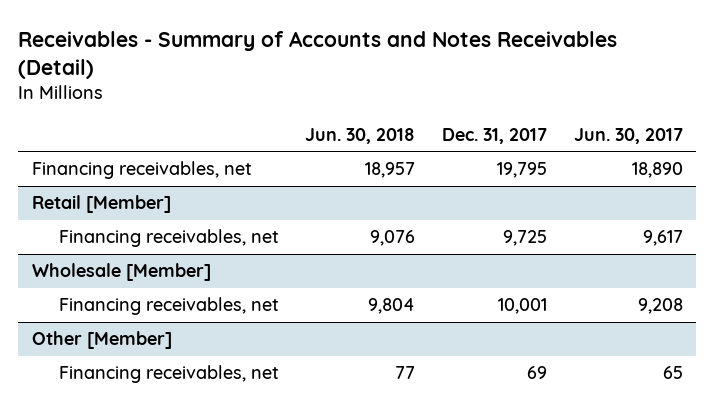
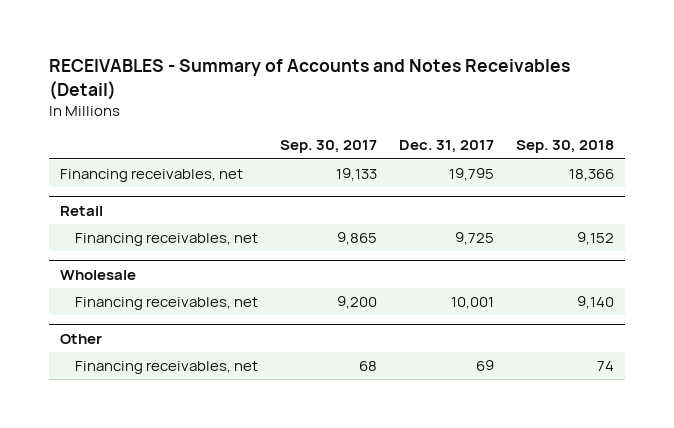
- Receivables - Summary of Accounts and Notes Receivables (Detail)
+ RECEIVABLES - Summary of Accounts and Notes Receivables (Detail)
- | Jun. 30, 2018 | Dec. 31, 2017 | Jun. 30, 2017
+ | Sep. 30, 2017 | Dec. 31, 2017 | Sep. 30, 2018
- Retail [Member]
+ Retail
- Wholesale [Member]
+ Wholesale
- Other [Member]
+ Other

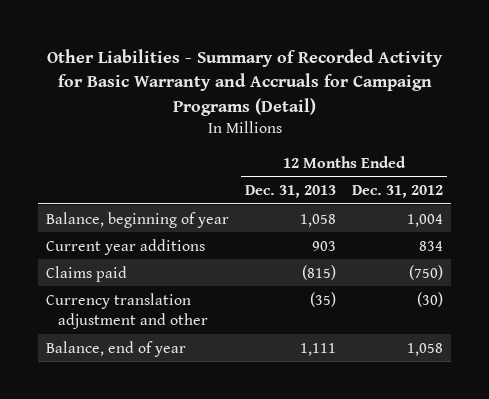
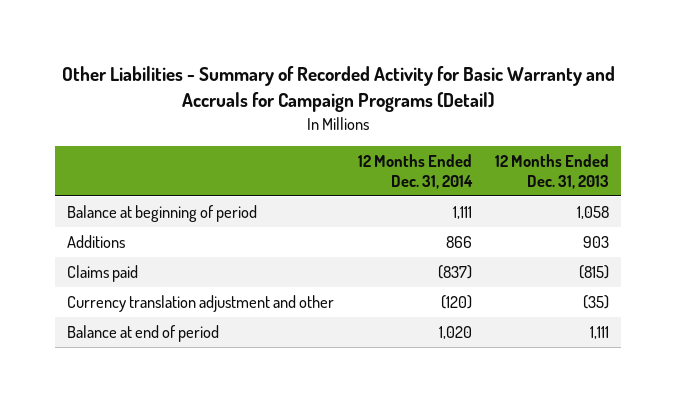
- | 12 Months Ended Dec. 31, 2013 | 12 Months Ended Dec. 31, 2012
+ | 12 Months Ended Dec. 31, 2014 | 12 Months Ended Dec. 31, 2013
- Balance, beginning of year | 1,058 | 1,004
- Current year additions | 903 | 834
+ Balance at beginning of period | 1,111 | 1,058
+ Additions | 866 | 903
- Balance, end of year | 1,111 | 1,058
+ Balance at end of period | 1,020 | 1,111

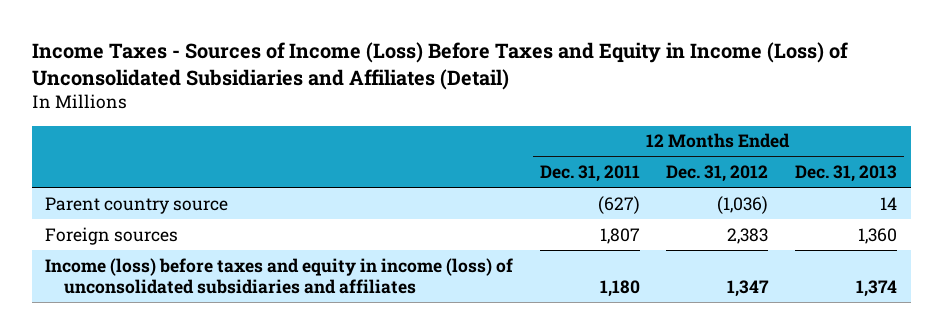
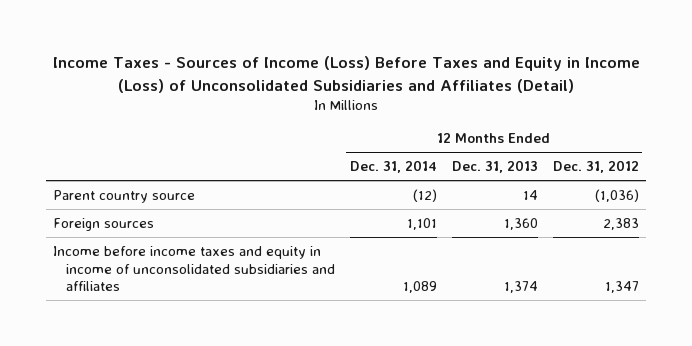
- | 12 Months Ended Dec. 31, 2011 | 12 Months Ended Dec. 31, 2012 | 12 Months Ended Dec. 31, 2013
+ | 12 Months Ended Dec. 31, 2014 | 12 Months Ended Dec. 31, 2013 | 12 Months Ended Dec. 31, 2012
- Income (loss) before taxes and equity in income (loss) of unconsolidated subsidiaries and affiliates | 1,180 | 1,347 | 1,374
+ Income before income taxes and equity in income of unconsolidated subsidiaries and affiliates | 1,089 | 1,374 | 1,347

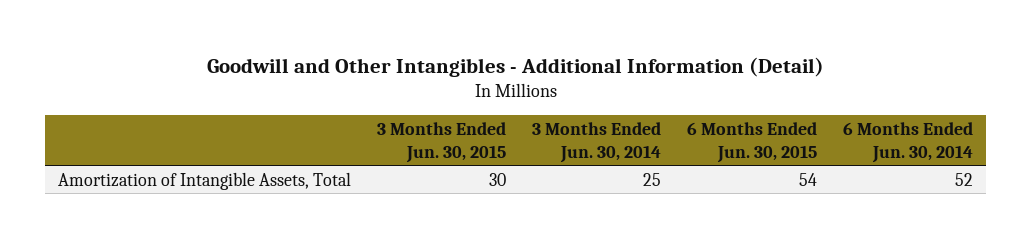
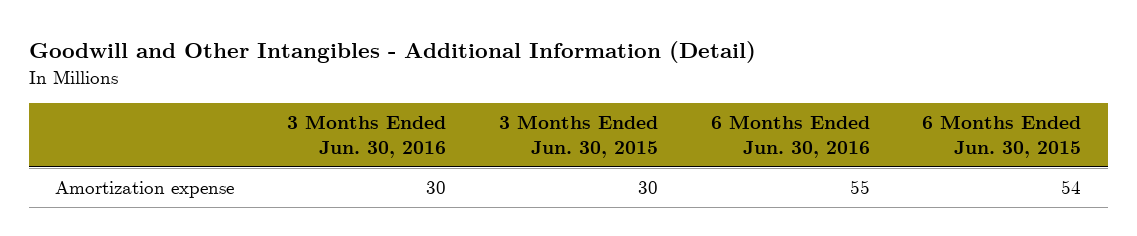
- | 3 Months Ended Jun. 30, 2015 | 3 Months Ended Jun. 30, 2014 | 6 Months Ended Jun. 30, 2015 | 6 Months Ended Jun. 30, 2014
+ | 3 Months Ended Jun. 30, 2016 | 3 Months Ended Jun. 30, 2015 | 6 Months Ended Jun. 30, 2016 | 6 Months Ended Jun. 30, 2015
- Amortization of Intangible Assets, Total | 30 | 25 | 54 | 52
+ Amortization expense | 30 | 30 | 55 | 54

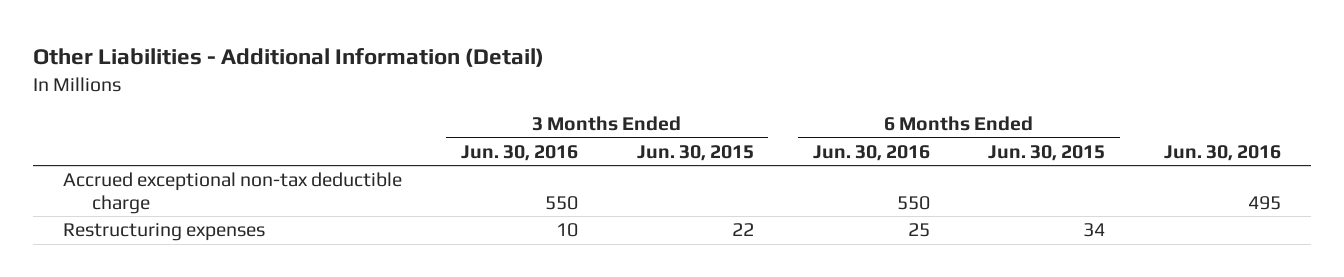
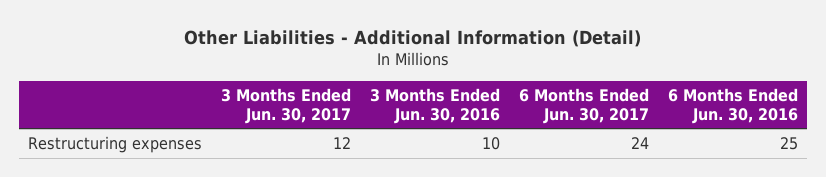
- | 3 Months Ended Jun. 30, 2016 | 3 Months Ended Jun. 30, 2015 | 6 Months Ended Jun. 30, 2016 | 6 Months Ended Jun. 30, 2015 | Jun. 30, 2016
+ | 3 Months Ended Jun. 30, 2017 | 3 Months Ended Jun. 30, 2016 | 6 Months Ended Jun. 30, 2017 | 6 Months Ended Jun. 30, 2016
- Accrued exceptional non-tax deductible charge | 550 | | 550 | | 495

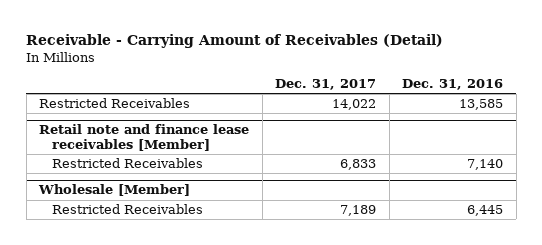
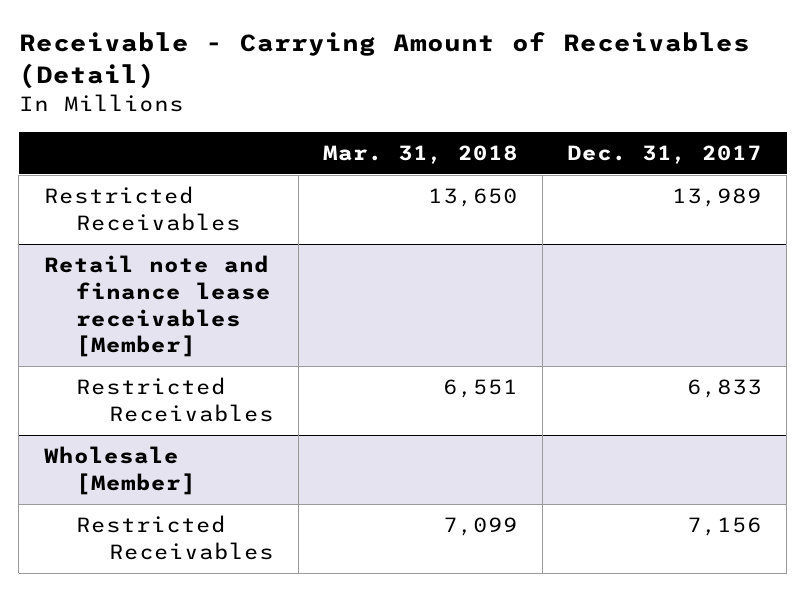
- | Dec. 31, 2017 | Dec. 31, 2016
+ | Mar. 31, 2018 | Dec. 31, 2017
- Restricted Receivables | 14,022 | 13,585
+ Restricted Receivables | 13,650 | 13,989
@ Wholesale [Member]
- Restricted Receivables | 7,189 | 6,445
+ Restricted Receivables | 7,099 | 7,156

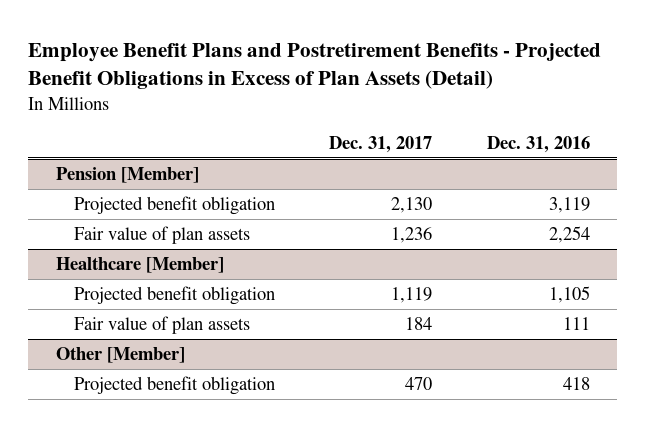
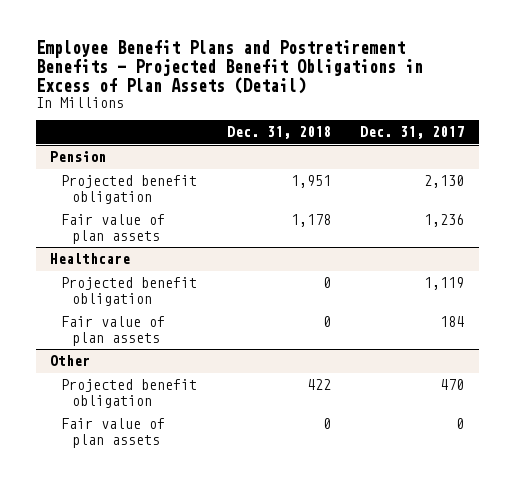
- | Dec. 31, 2017 | Dec. 31, 2016
+ | Dec. 31, 2018 | Dec. 31, 2017
- Pension [Member]
+ Pension
- Healthcare [Member]
+ Healthcare
- Other [Member]
+ Other
+ Fair value of plan assets | 0 | 0

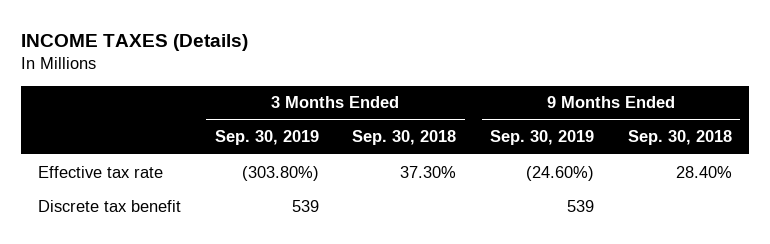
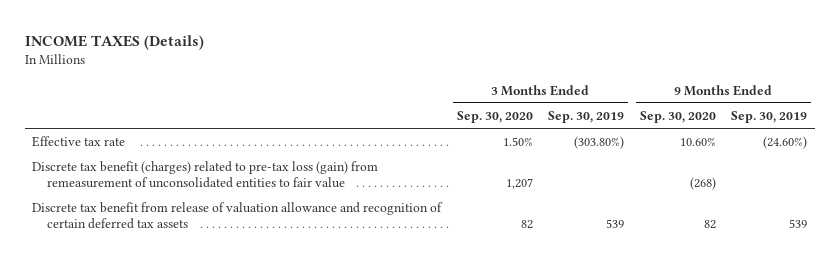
- | 3 Months Ended Sep. 30, 2019 | 3 Months Ended Sep. 30, 2018 | 9 Months Ended Sep. 30, 2019 | 9 Months Ended Sep. 30, 2018
+ | 3 Months Ended Sep. 30, 2020 | 3 Months Ended Sep. 30, 2019 | 9 Months Ended Sep. 30, 2020 | 9 Months Ended Sep. 30, 2019
- Discrete tax benefit | 539 | | 539 |
+ Discrete tax benefit (charges) related to pre-tax loss (gain) from remeasurement of unconsolidated entities to fair value | 1,207 | | (268) |
+ Discrete tax benefit from release of valuation allowance and recognition of certain deferred tax assets | 82 | 539 | 82 | 539

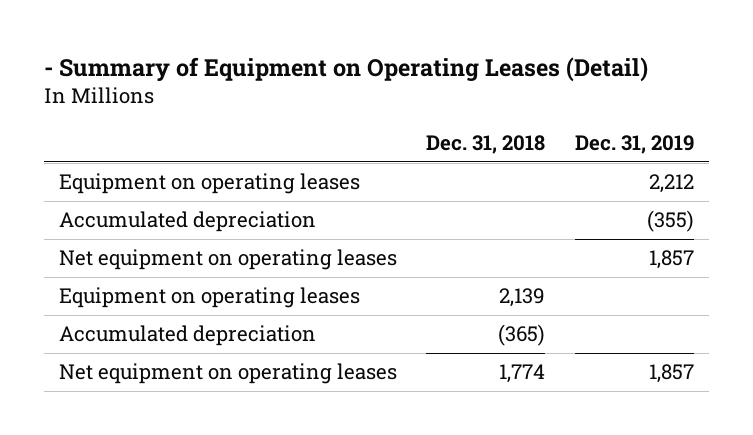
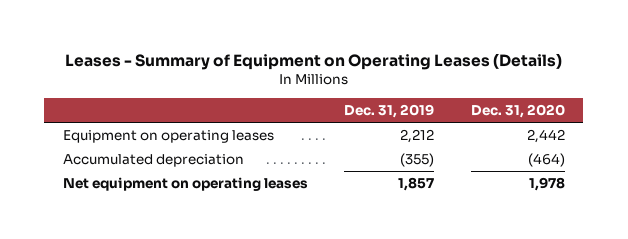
- - Summary of Equipment on Operating Leases (Detail)
+ Leases - Summary of Equipment on Operating Leases (Details)
- | Dec. 31, 2018 | Dec. 31, 2019
+ | Dec. 31, 2019 | Dec. 31, 2020
- Equipment on operating leases | 2,139 |
- Accumulated depreciation | (365) |
- Net equipment on operating leases | 1,774 | 1,857

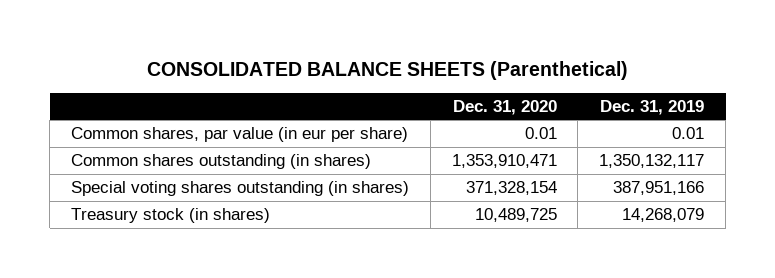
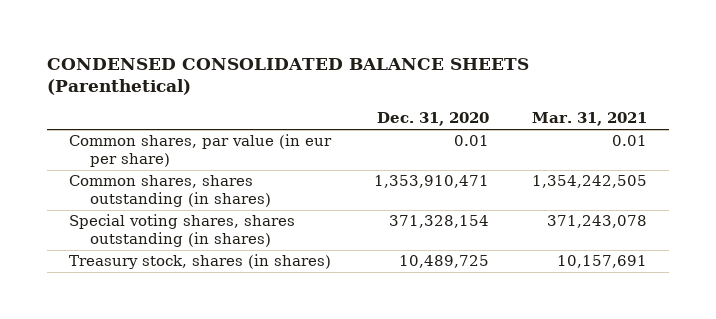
- CONSOLIDATED BALANCE SHEETS (Parenthetical)
+ CONDENSED CONSOLIDATED BALANCE SHEETS (Parenthetical)
- | Dec. 31, 2020 | Dec. 31, 2019
+ | Dec. 31, 2020 | Mar. 31, 2021
- Common shares outstanding (in shares) | 1,353,910,471 | 1,350,132,117
- Special voting shares outstanding (in shares) | 371,328,154 | 387,951,166
- Treasury stock (in shares) | 10,489,725 | 14,268,079
+ Common shares, shares outstanding (in shares) | 1,353,910,471 | 1,354,242,505
+ Special voting shares, shares outstanding (in shares) | 371,328,154 | 371,243,078
+ Treasury stock, shares (in shares) | 10,489,725 | 10,157,691

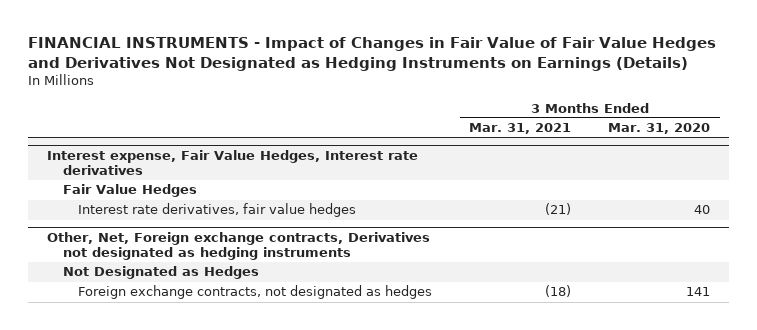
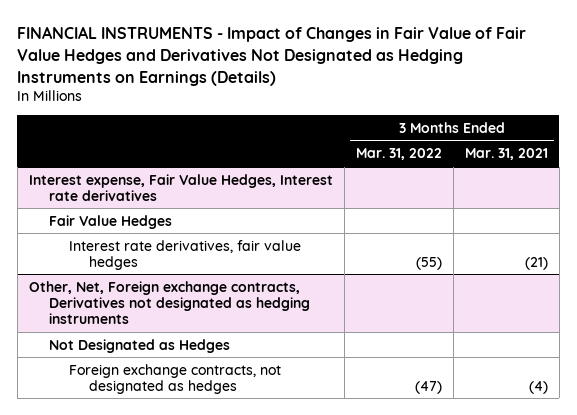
- | 3 Months Ended Mar. 31, 2021 | 3 Months Ended Mar. 31, 2020
+ | 3 Months Ended Mar. 31, 2022 | 3 Months Ended Mar. 31, 2021
@ Other, Net, Foreign exchange contracts, Derivatives not designated as hedging instruments
- Foreign exchange contracts, not designated as hedges | (18) | 141
+ Foreign exchange contracts, not designated as hedges | (47) | (4)

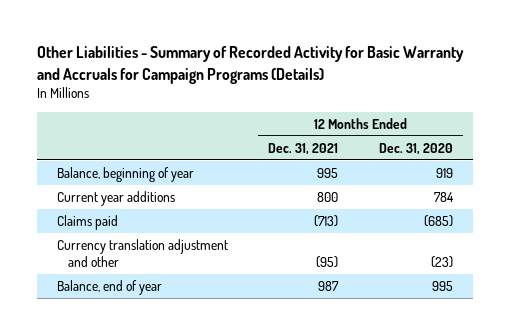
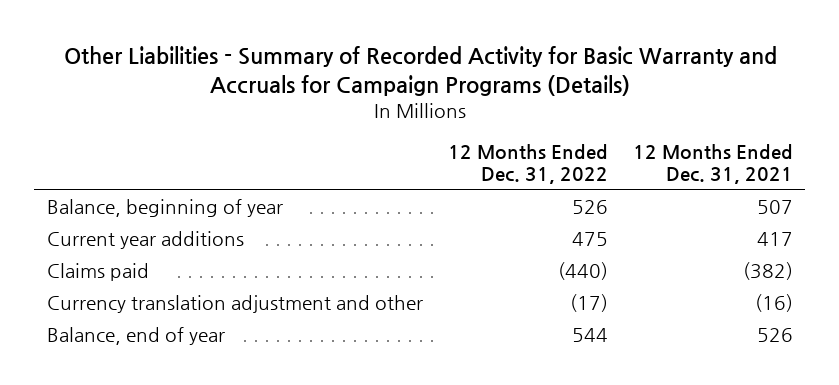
- | 12 Months Ended Dec. 31, 2021 | 12 Months Ended Dec. 31, 2020
+ | 12 Months Ended Dec. 31, 2022 | 12 Months Ended Dec. 31, 2021
- Balance, beginning of year | 995 | 919
- Current year additions | 800 | 784
- Claims paid | (713) | (685)
- Currency translation adjustment and other | (95) | (23)
- Balance, end of year | 987 | 995
+ Balance, beginning of year | 526 | 507
+ Current year additions | 475 | 417
+ Claims paid | (440) | (382)
+ Currency translation adjustment and other | (17) | (16)
+ Balance, end of year | 544 | 526

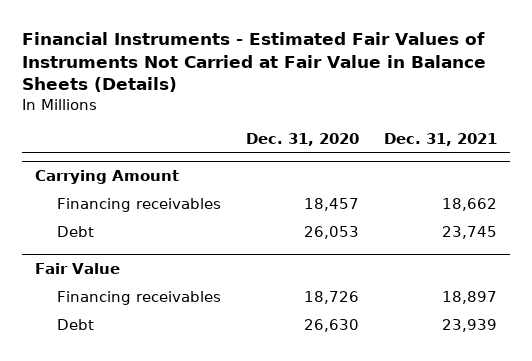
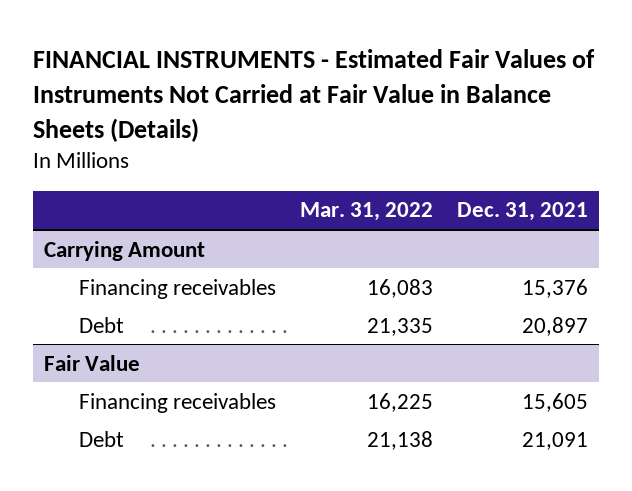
- Financial Instruments - Estimated Fair Values of Instruments Not Carried at Fair Value in Balance Sheets (Details)
+ FINANCIAL INSTRUMENTS - Estimated Fair Values of Instruments Not Carried at Fair Value in Balance Sheets (Details)
- | Dec. 31, 2020 | Dec. 31, 2021
+ | Mar. 31, 2022 | Dec. 31, 2021
@ Carrying Amount
- Financing receivables | 18,457 | 18,662
- Debt | 26,053 | 23,745
+ Financing receivables | 16,083 | 15,376
+ Debt | 21,335 | 20,897
@ Fair Value
- Financing receivables | 18,726 | 18,897
- Debt | 26,630 | 23,939
+ Financing receivables | 16,225 | 15,605
+ Debt | 21,138 | 21,091

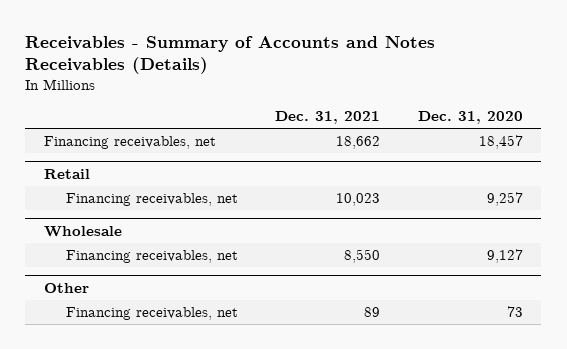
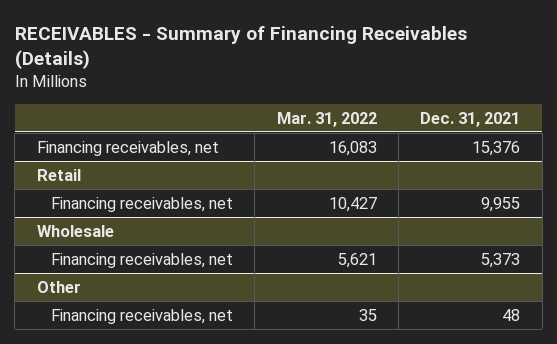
- Receivables - Summary of Accounts and Notes Receivables (Details)
+ RECEIVABLES - Summary of Financing Receivables (Details)
- | Dec. 31, 2021 | Dec. 31, 2020
+ | Mar. 31, 2022 | Dec. 31, 2021
- Financing receivables, net | 18,662 | 18,457
+ Financing receivables, net | 16,083 | 15,376
@ Retail
- Financing receivables, net | 10,023 | 9,257
+ Financing receivables, net | 10,427 | 9,955
@ Wholesale
- Financing receivables, net | 8,550 | 9,127
+ Financing receivables, net | 5,621 | 5,373
@ Other
- Financing receivables, net | 89 | 73
+ Financing receivables, net | 35 | 48

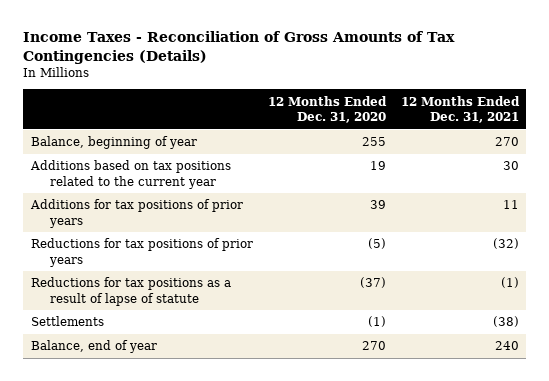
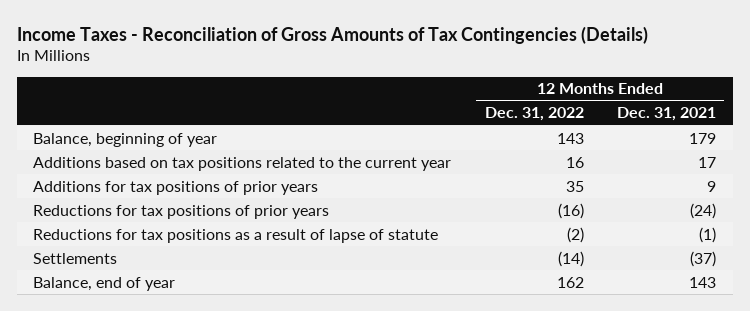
- | 12 Months Ended Dec. 31, 2020 | 12 Months Ended Dec. 31, 2021
+ | 12 Months Ended Dec. 31, 2022 | 12 Months Ended Dec. 31, 2021
- Balance, beginning of year | 255 | 270
- Additions based on tax positions related to the current year | 19 | 30
- Additions for tax positions of prior years | 39 | 11
- Reductions for tax positions of prior years | (5) | (32)
+ Balance, beginning of year | 143 | 179
+ Additions based on tax positions related to the current year | 16 | 17
+ Additions for tax positions of prior years | 35 | 9
+ Reductions for tax positions of prior years | (16) | (24)
- Settlements | (1) | (38)
- Balance, end of year | 270 | 240
+ Settlements | (14) | (37)
+ Balance, end of year | 162 | 143

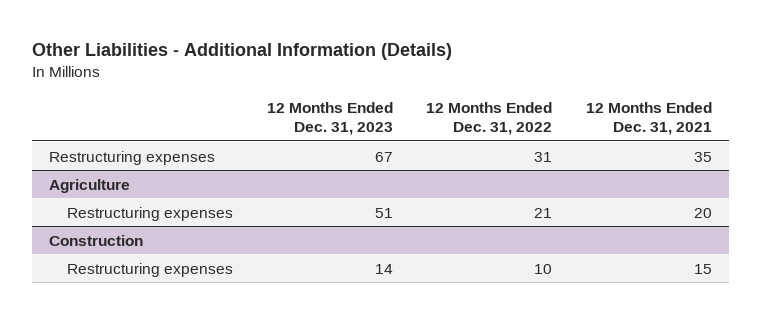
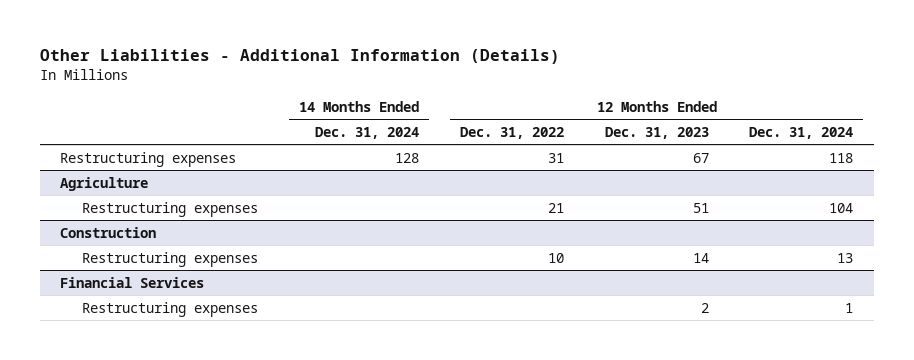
- | 12 Months Ended Dec. 31, 2023 | 12 Months Ended Dec. 31, 2022 | 12 Months Ended Dec. 31, 2021
+ | 14 Months Ended Dec. 31, 2024 | 12 Months Ended Dec. 31, 2022 | 12 Months Ended Dec. 31, 2023 | 12 Months Ended Dec. 31, 2024
+ Financial Services
+ Restructuring expenses | | | 2 | 1

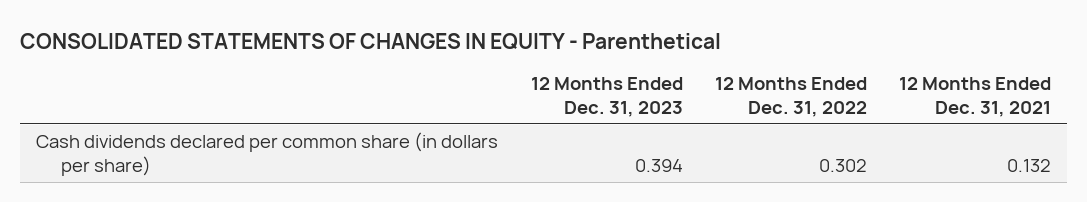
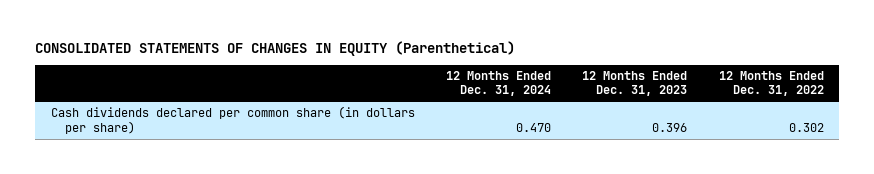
- CONSOLIDATED STATEMENTS OF CHANGES IN EQUITY - Parenthetical
+ CONSOLIDATED STATEMENTS OF CHANGES IN EQUITY (Parenthetical)
- | 12 Months Ended Dec. 31, 2023 | 12 Months Ended Dec. 31, 2022 | 12 Months Ended Dec. 31, 2021
+ | 12 Months Ended Dec. 31, 2024 | 12 Months Ended Dec. 31, 2023 | 12 Months Ended Dec. 31, 2022
- Cash dividends declared per common share (in dollars per share) | 0.394 | 0.302 | 0.132
+ Cash dividends declared per common share (in dollars per share) | 0.470 | 0.396 | 0.302

